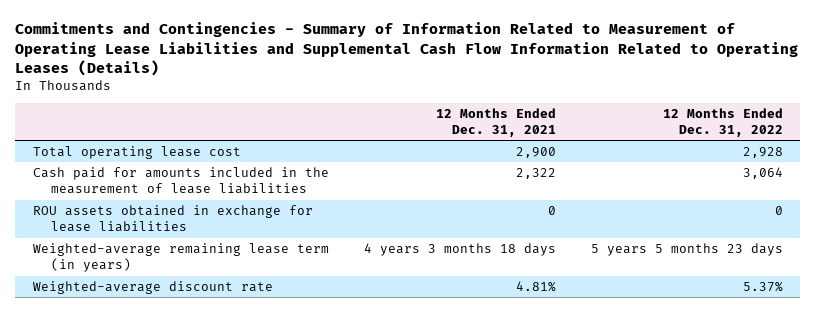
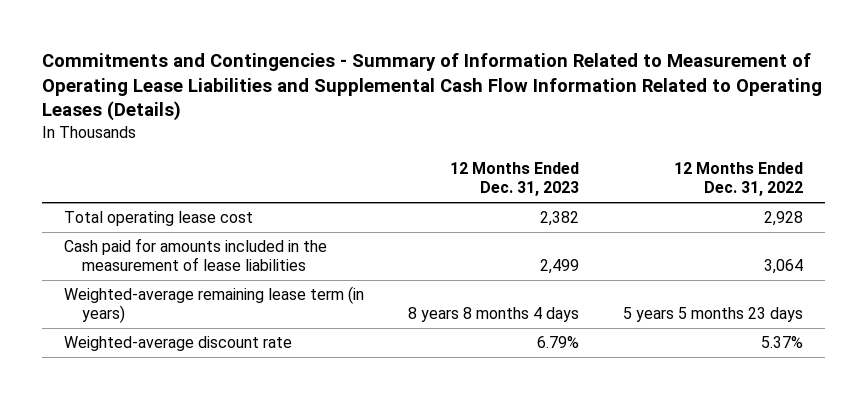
- | 12 Months Ended Dec. 31, 2021 | 12 Months Ended Dec. 31, 2022
+ | 12 Months Ended Dec. 31, 2023 | 12 Months Ended Dec. 31, 2022
- ROU assets obtained in exchange for lease liabilities | 0 | 0

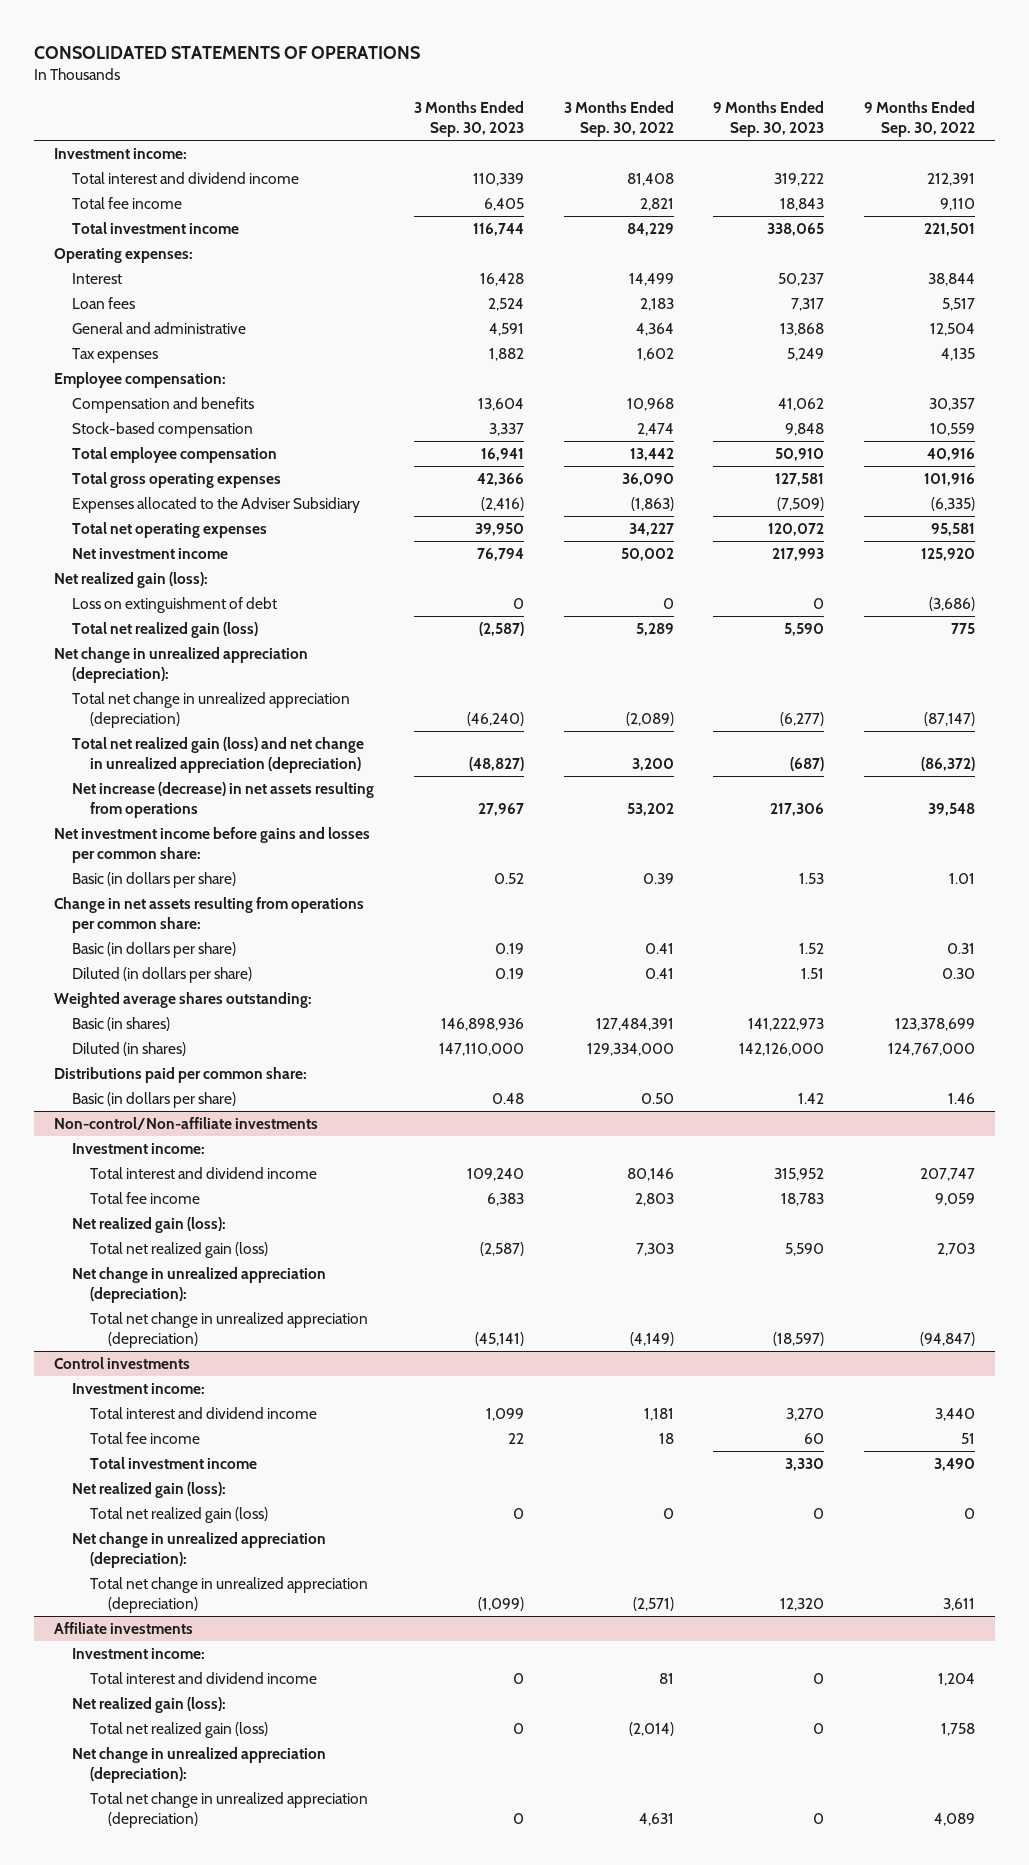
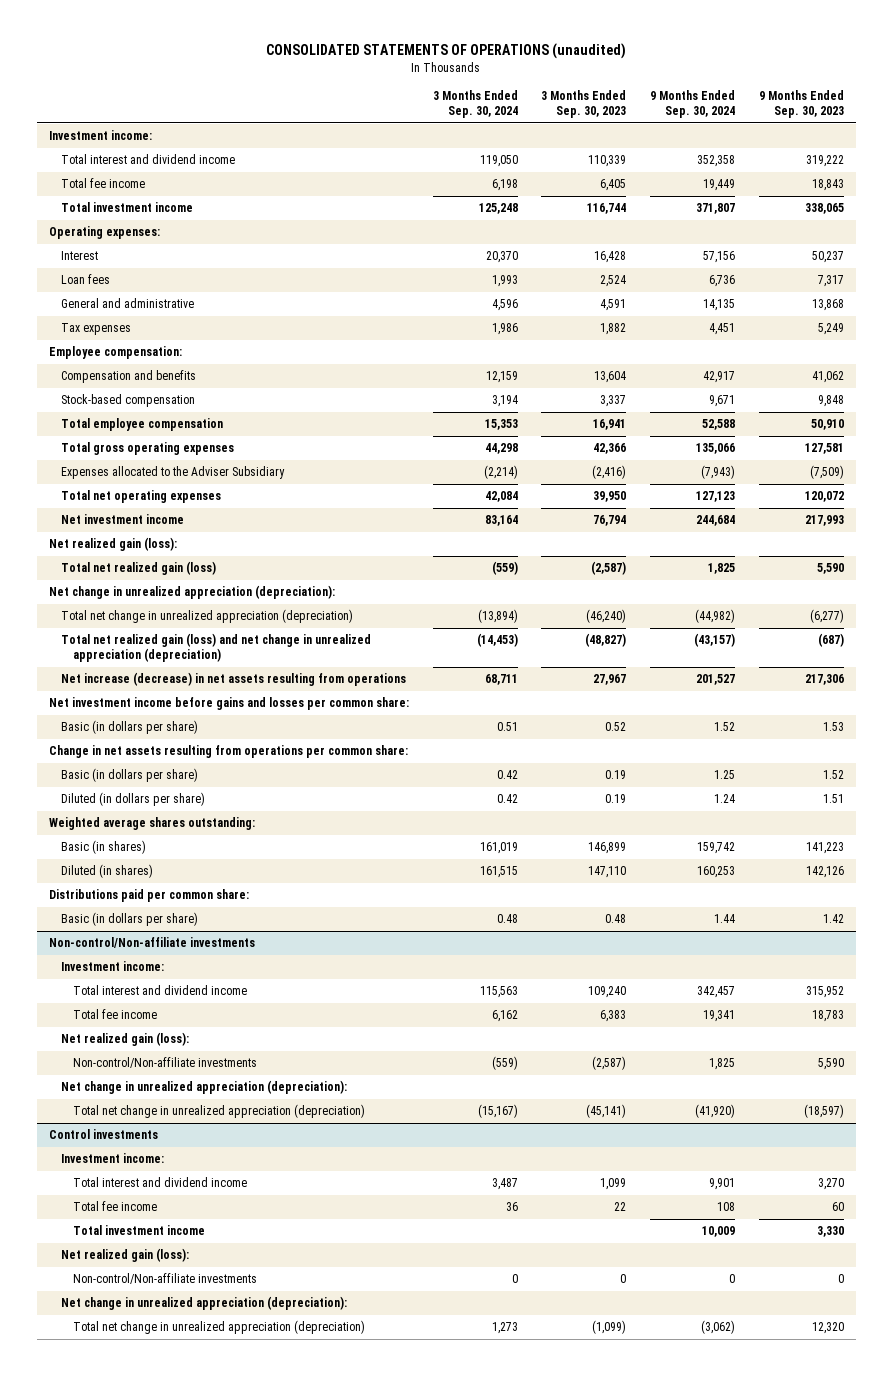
- CONSOLIDATED STATEMENTS OF OPERATIONS
+ CONSOLIDATED STATEMENTS OF OPERATIONS (unaudited)
- | 3 Months Ended Sep. 30, 2023 | 3 Months Ended Sep. 30, 2022 | 9 Months Ended Sep. 30, 2023 | 9 Months Ended Sep. 30, 2022
+ | 3 Months Ended Sep. 30, 2024 | 3 Months Ended Sep. 30, 2023 | 9 Months Ended Sep. 30, 2024 | 9 Months Ended Sep. 30, 2023
- Loss on extinguishment of debt | 0 | 0 | 0 | (3,686)
- Basic (in shares) | 146,898,936 | 127,484,391 | 141,222,973 | 123,378,699
- Diluted (in shares) | 147,110,000 | 129,334,000 | 142,126,000 | 124,767,000
+ Basic (in shares) | 161,019 | 146,899 | 159,742 | 141,223
+ Diluted (in shares) | 161,515 | 147,110 | 160,253 | 142,126
@ Non-control/Non-affiliate investments
- Total net realized gain (loss) | (2,587) | 7,303 | 5,590 | 2,703
+ Non-control/Non-affiliate investments | (559) | (2,587) | 1,825 | 5,590
@ Control investments
- Total net realized gain (loss) | 0 | 0 | 0 | 0
+ Non-control/Non-affiliate investments | 0 | 0 | 0 | 0
- Affiliate investments
- Investment income:
- Total interest and dividend income | 0 | 81 | 0 | 1,204
- Net realized gain (loss):
- Total net realized gain (loss) | 0 | (2,014) | 0 | 1,758
- Net change in unrealized appreciation (depreciation):
- Total net change in unrealized appreciation (depreciation) | 0 | 4,631 | 0 | 4,089

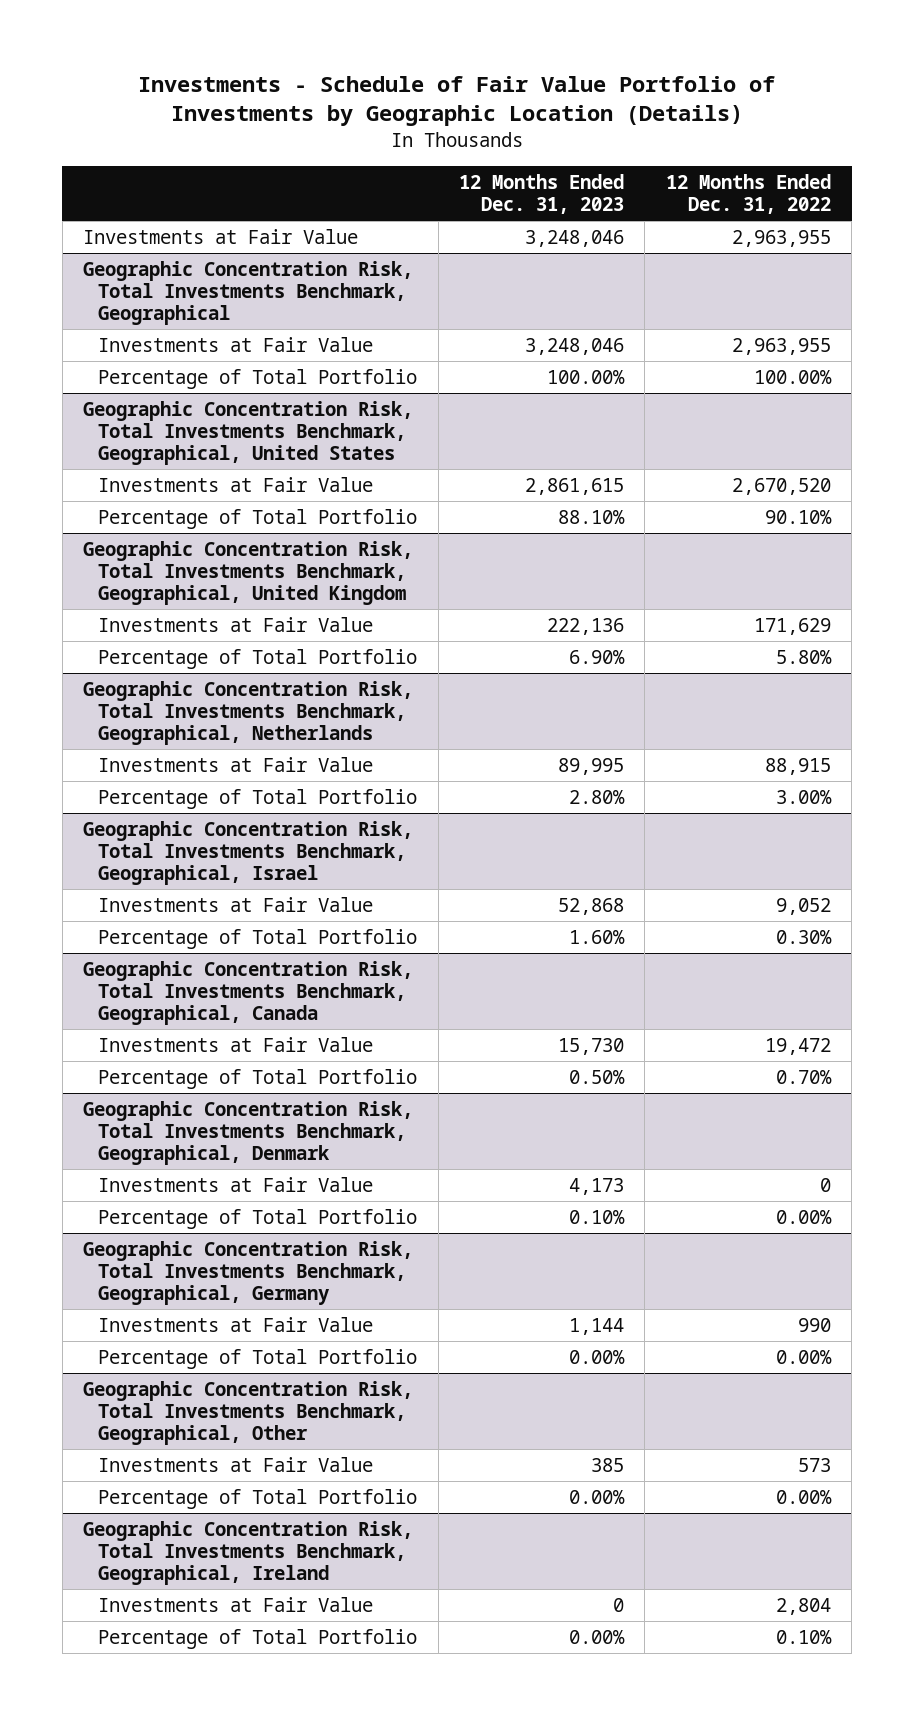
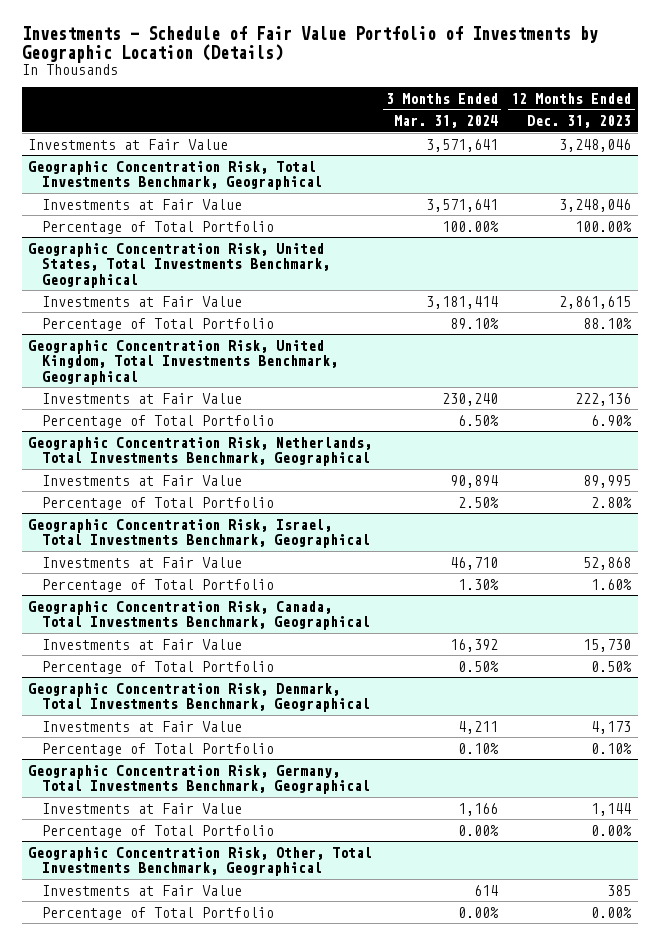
- | 12 Months Ended Dec. 31, 2023 | 12 Months Ended Dec. 31, 2022
+ | 3 Months Ended Mar. 31, 2024 | 12 Months Ended Dec. 31, 2023
- Geographic Concentration Risk, Total Investments Benchmark, Geographical, United States
+ Geographic Concentration Risk, United States, Total Investments Benchmark, Geographical
- Geographic Concentration Risk, Total Investments Benchmark, Geographical, United Kingdom
+ Geographic Concentration Risk, United Kingdom, Total Investments Benchmark, Geographical
- Geographic Concentration Risk, Total Investments Benchmark, Geographical, Netherlands
+ Geographic Concentration Risk, Netherlands, Total Investments Benchmark, Geographical
- Geographic Concentration Risk, Total Investments Benchmark, Geographical, Israel
+ Geographic Concentration Risk, Israel, Total Investments Benchmark, Geographical
- Geographic Concentration Risk, Total Investments Benchmark, Geographical, Canada
+ Geographic Concentration Risk, Canada, Total Investments Benchmark, Geographical
- Geographic Concentration Risk, Total Investments Benchmark, Geographical, Denmark
+ Geographic Concentration Risk, Denmark, Total Investments Benchmark, Geographical
- Geographic Concentration Risk, Total Investments Benchmark, Geographical, Germany
+ Geographic Concentration Risk, Germany, Total Investments Benchmark, Geographical
- Geographic Concentration Risk, Total Investments Benchmark, Geographical, Other
+ Geographic Concentration Risk, Other, Total Investments Benchmark, Geographical
- Geographic Concentration Risk, Total Investments Benchmark, Geographical, Ireland
- Investments at Fair Value | 0 | 2,804
- Percentage of Total Portfolio | 0.00% | 0.10%

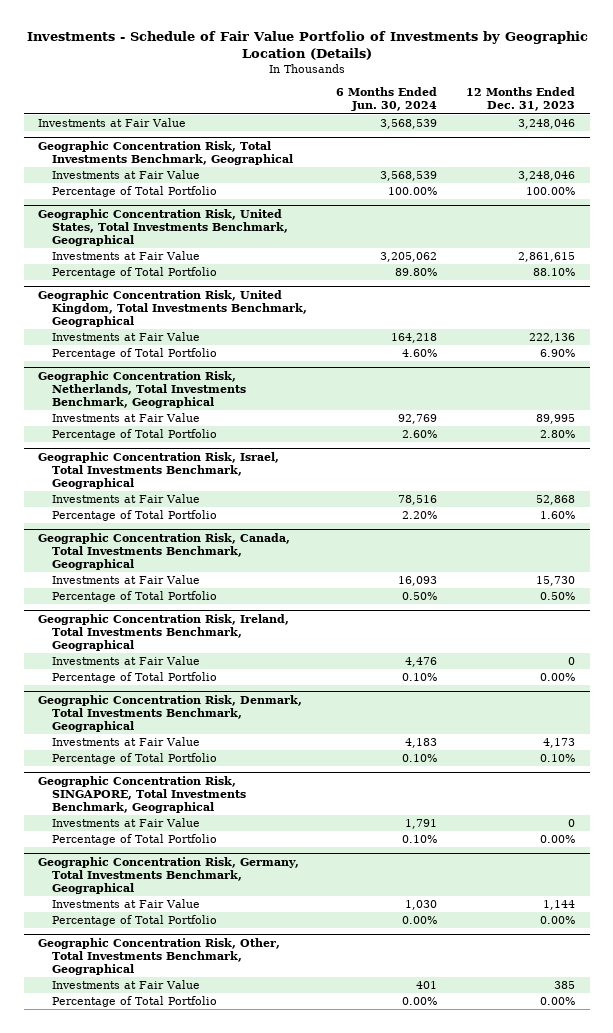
- | 3 Months Ended Mar. 31, 2024 | 12 Months Ended Dec. 31, 2023
+ | 6 Months Ended Jun. 30, 2024 | 12 Months Ended Dec. 31, 2023
+ Geographic Concentration Risk, Ireland, Total Investments Benchmark, Geographical
+ Investments at Fair Value | 4,476 | 0
+ Percentage of Total Portfolio | 0.10% | 0.00%
+ Geographic Concentration Risk, SINGAPORE, Total Investments Benchmark, Geographical
+ Investments at Fair Value | 1,791 | 0
+ Percentage of Total Portfolio | 0.10% | 0.00%

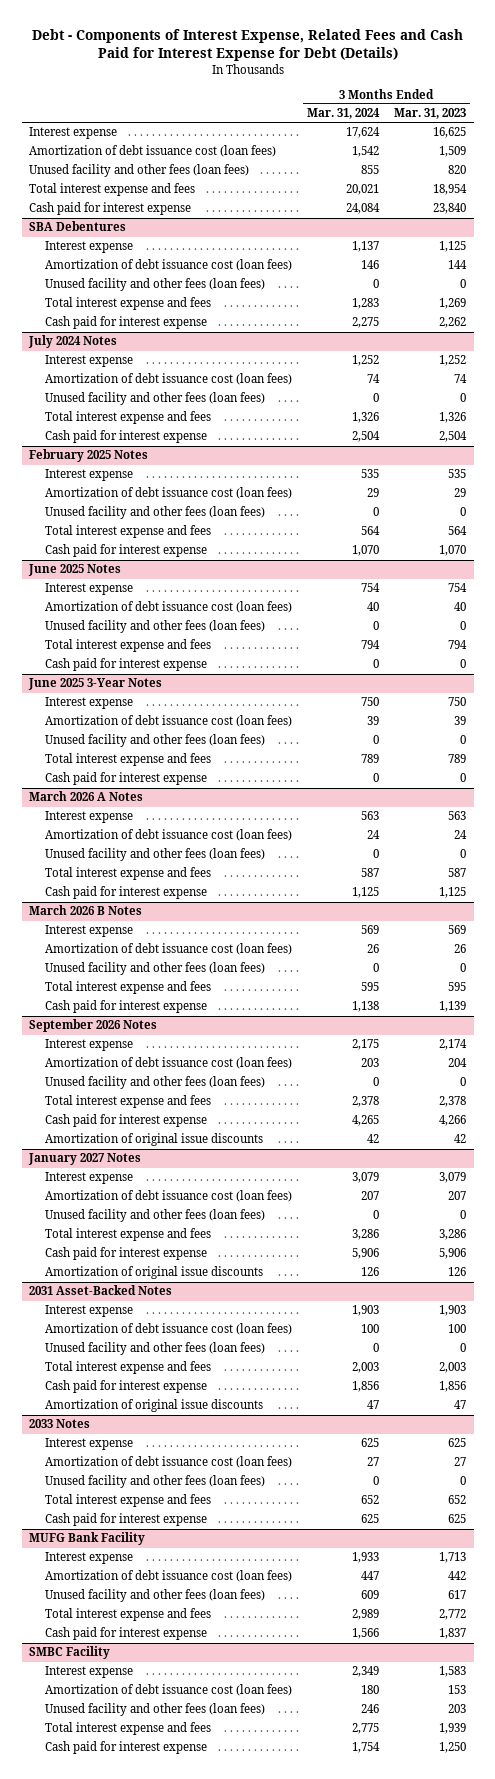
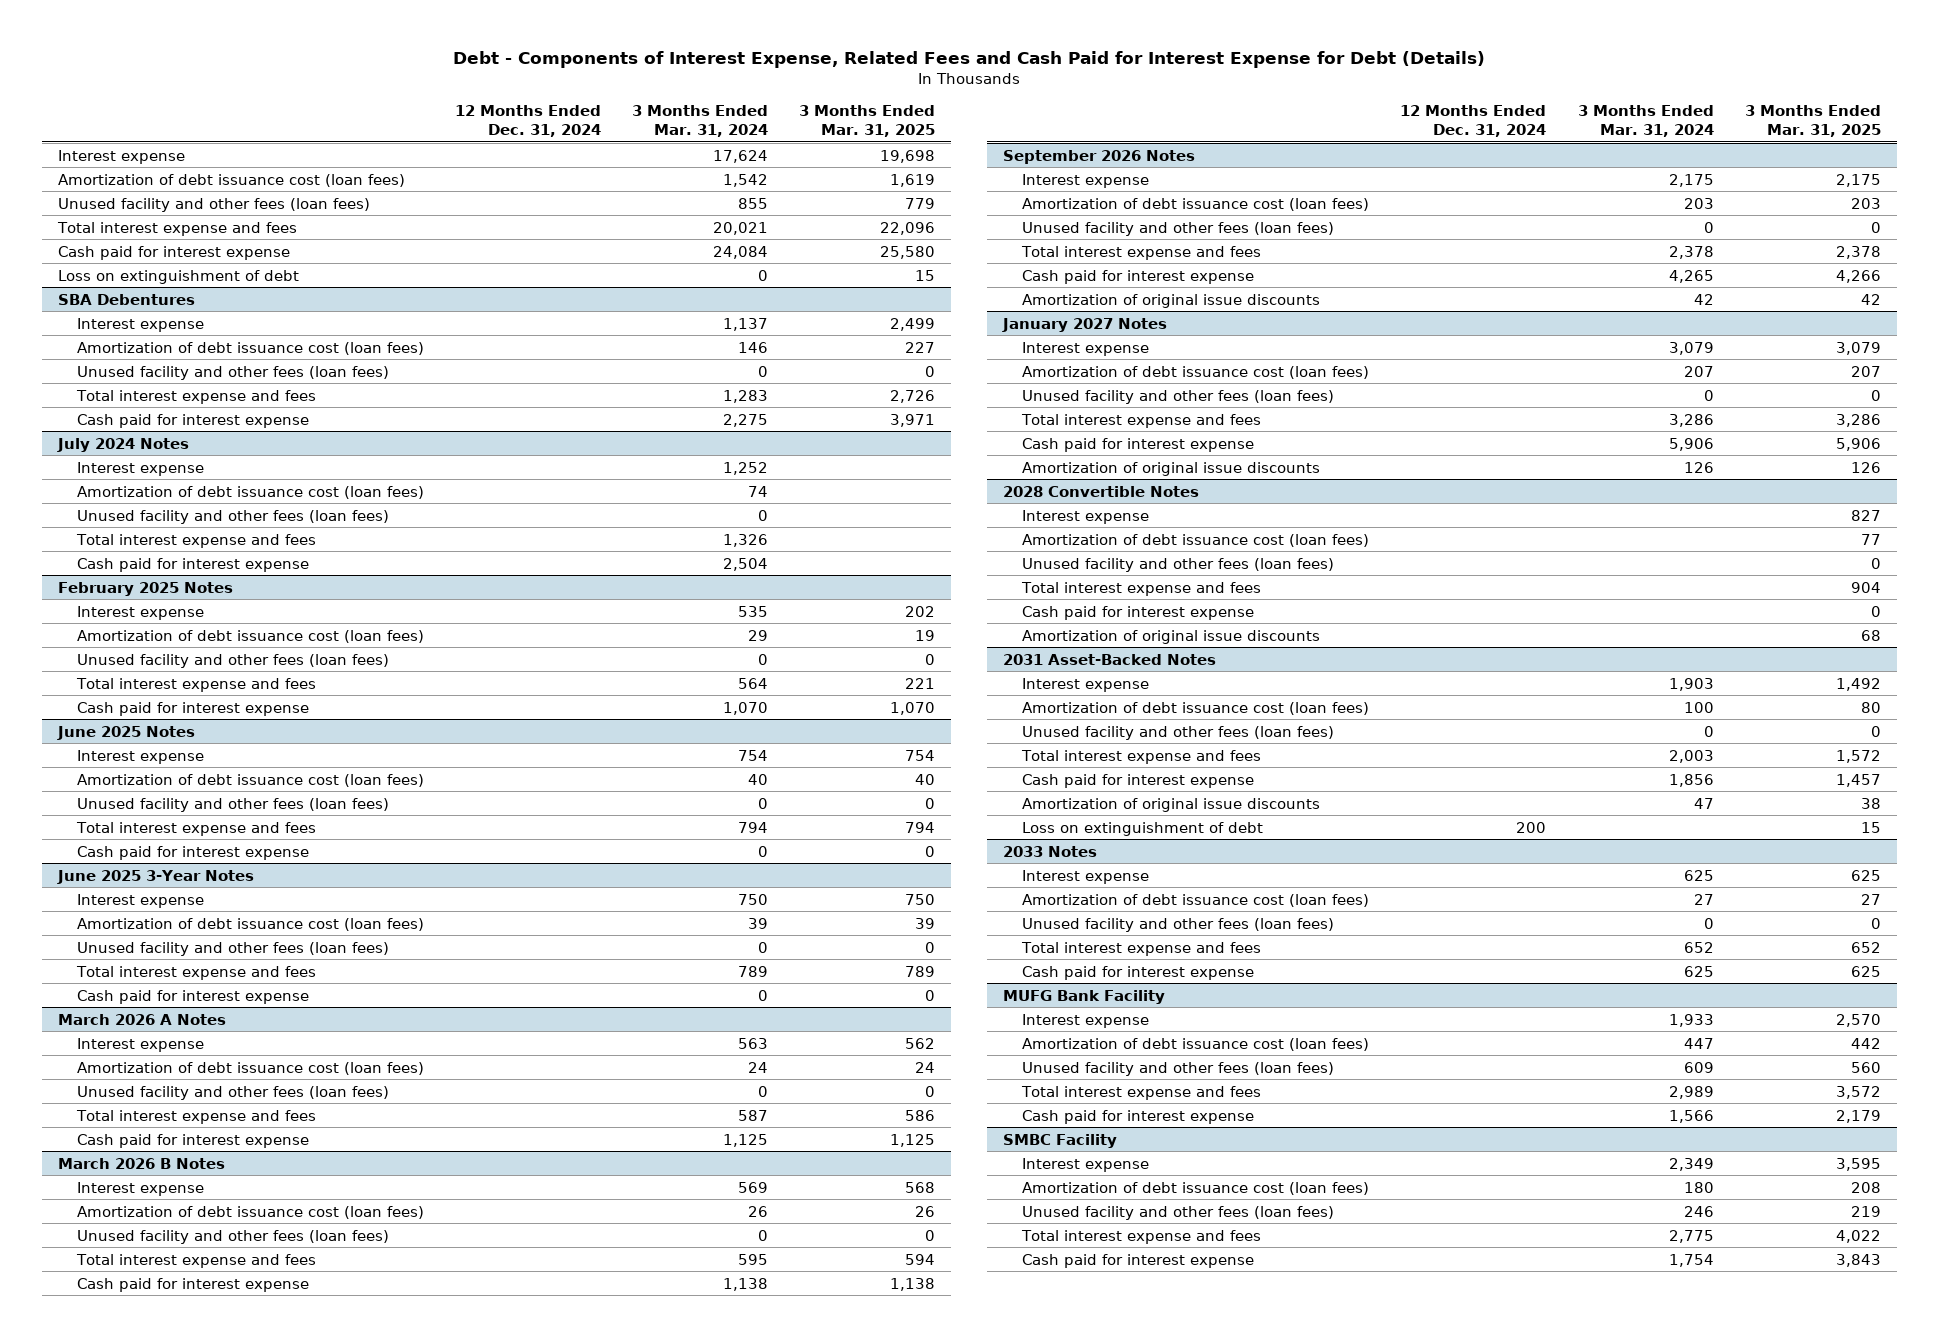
- | 3 Months Ended Mar. 31, 2024 | 3 Months Ended Mar. 31, 2023
+ | 12 Months Ended Dec. 31, 2024 | 3 Months Ended Mar. 31, 2024 | 3 Months Ended Mar. 31, 2025
+ Loss on extinguishment of debt | | 0 | 15
+ 2028 Convertible Notes
+ Interest expense | | | 827
+ Amortization of debt issuance cost (loan fees) | | | 77
+ Unused facility and other fees (loan fees) | | | 0
+ Total interest expense and fees | | | 904
+ Cash paid for interest expense | | | 0
+ Amortization of original issue discounts | | | 68
@ 2031 Asset-Backed Notes
+ Loss on extinguishment of debt | 200 | | 15

